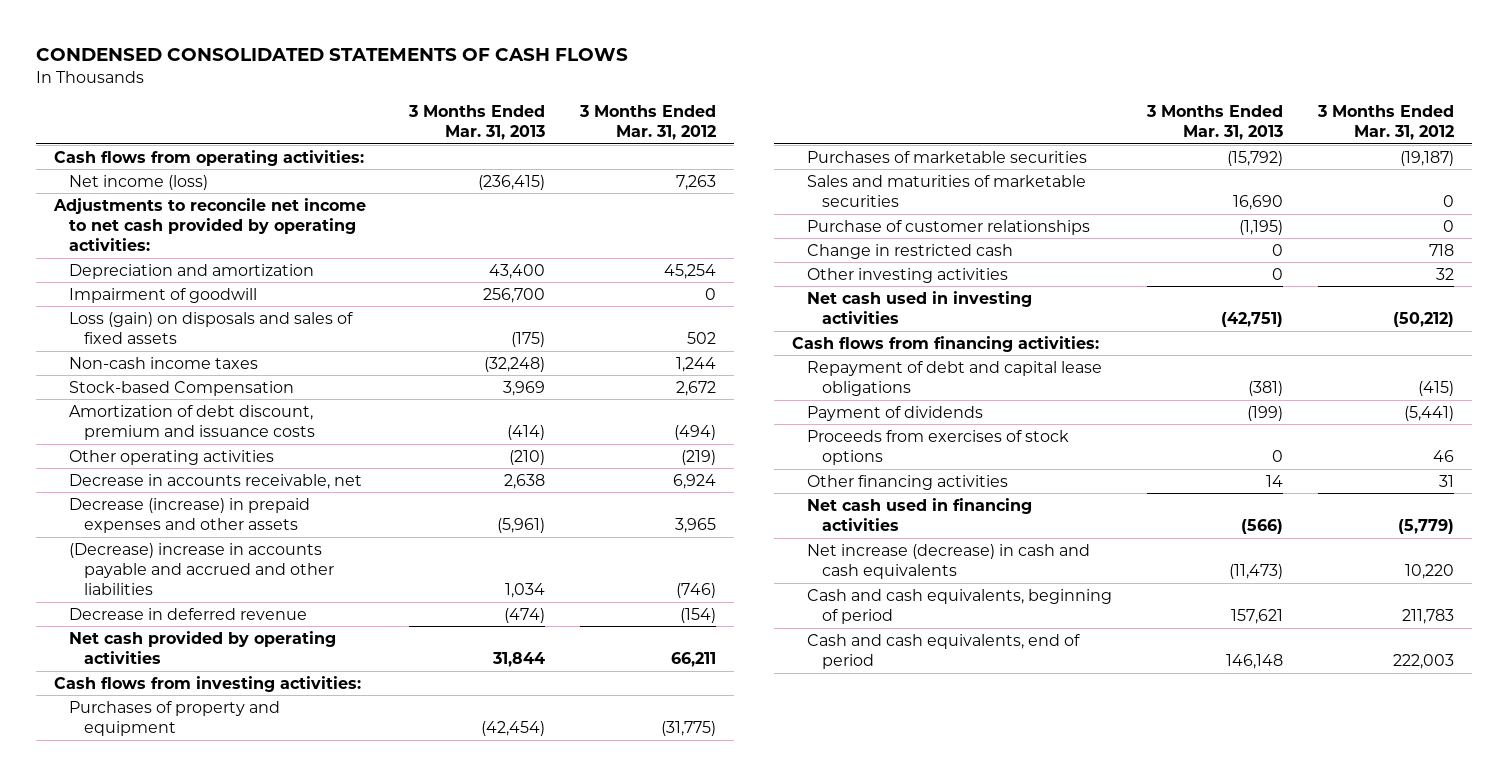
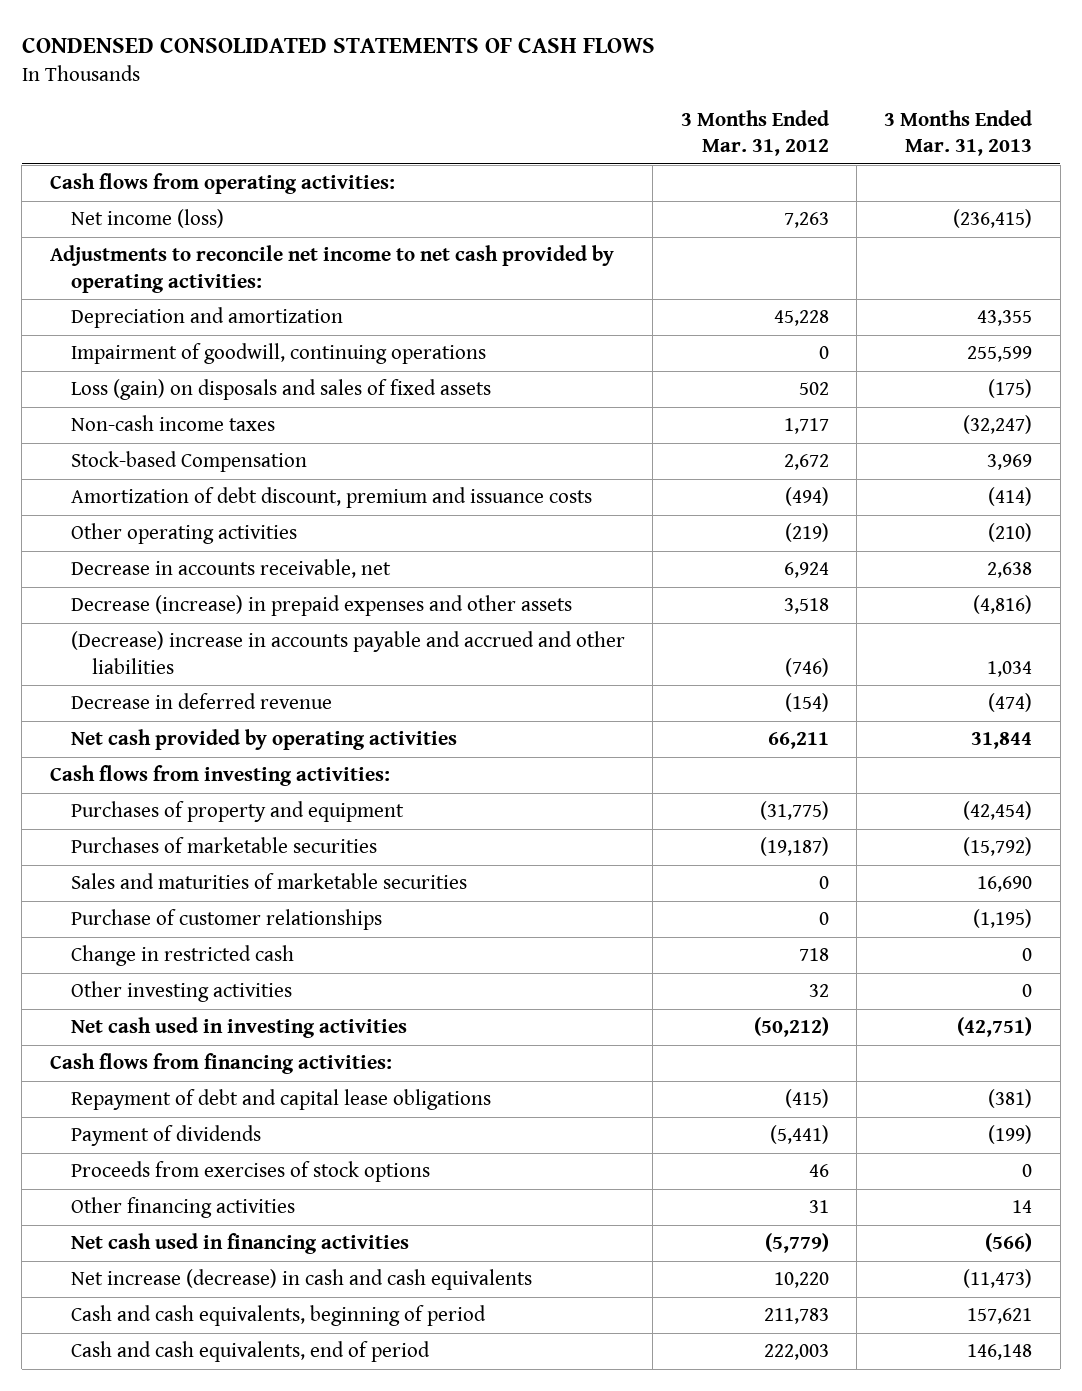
- | 3 Months Ended Mar. 31, 2013 | 3 Months Ended Mar. 31, 2012
+ | 3 Months Ended Mar. 31, 2012 | 3 Months Ended Mar. 31, 2013
- Depreciation and amortization | 43,400 | 45,254
- Impairment of goodwill | 256,700 | 0
+ Depreciation and amortization | 45,228 | 43,355
+ Impairment of goodwill, continuing operations | 0 | 255,599
- Non-cash income taxes | (32,248) | 1,244
+ Non-cash income taxes | 1,717 | (32,247)
- Decrease (increase) in prepaid expenses and other assets | (5,961) | 3,965
+ Decrease (increase) in prepaid expenses and other assets | 3,518 | (4,816)

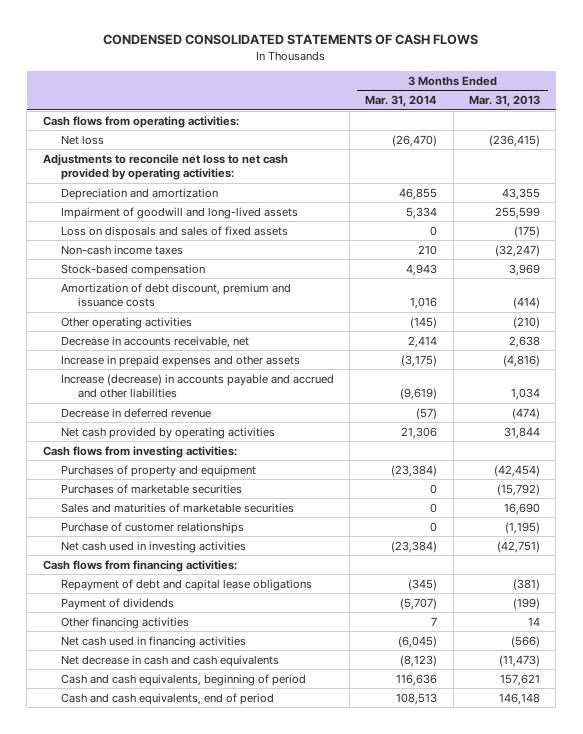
- | 3 Months Ended Mar. 31, 2012 | 3 Months Ended Mar. 31, 2013
+ | 3 Months Ended Mar. 31, 2014 | 3 Months Ended Mar. 31, 2013
- Net income (loss) | 7,263 | (236,415)
- Adjustments to reconcile net income to net cash provided by operating activities:
+ Net loss | (26,470) | (236,415)
+ Adjustments to reconcile net loss to net cash provided by operating activities:
- Impairment of goodwill, continuing operations | 0 | 255,599
- Loss (gain) on disposals and sales of fixed assets | 502 | (175)
+ Impairment of goodwill and long-lived assets | 5,334 | 255,599
+ Loss on disposals and sales of fixed assets | 0 | (175)
- Stock-based Compensation | 2,672 | 3,969
+ Stock-based compensation | 4,943 | 3,969
- Decrease (increase) in prepaid expenses and other assets | 3,518 | (4,816)
- (Decrease) increase in accounts payable and accrued and other liabilities | (746) | 1,034
+ Increase in prepaid expenses and other assets | (3,175) | (4,816)
+ Increase (decrease) in accounts payable and accrued and other liabilities | (9,619) | 1,034
- Change in restricted cash | 718 | 0
- Other investing activities | 32 | 0
- Proceeds from exercises of stock options | 46 | 0
- Net increase (decrease) in cash and cash equivalents | 10,220 | (11,473)
+ Net decrease in cash and cash equivalents | (8,123) | (11,473)

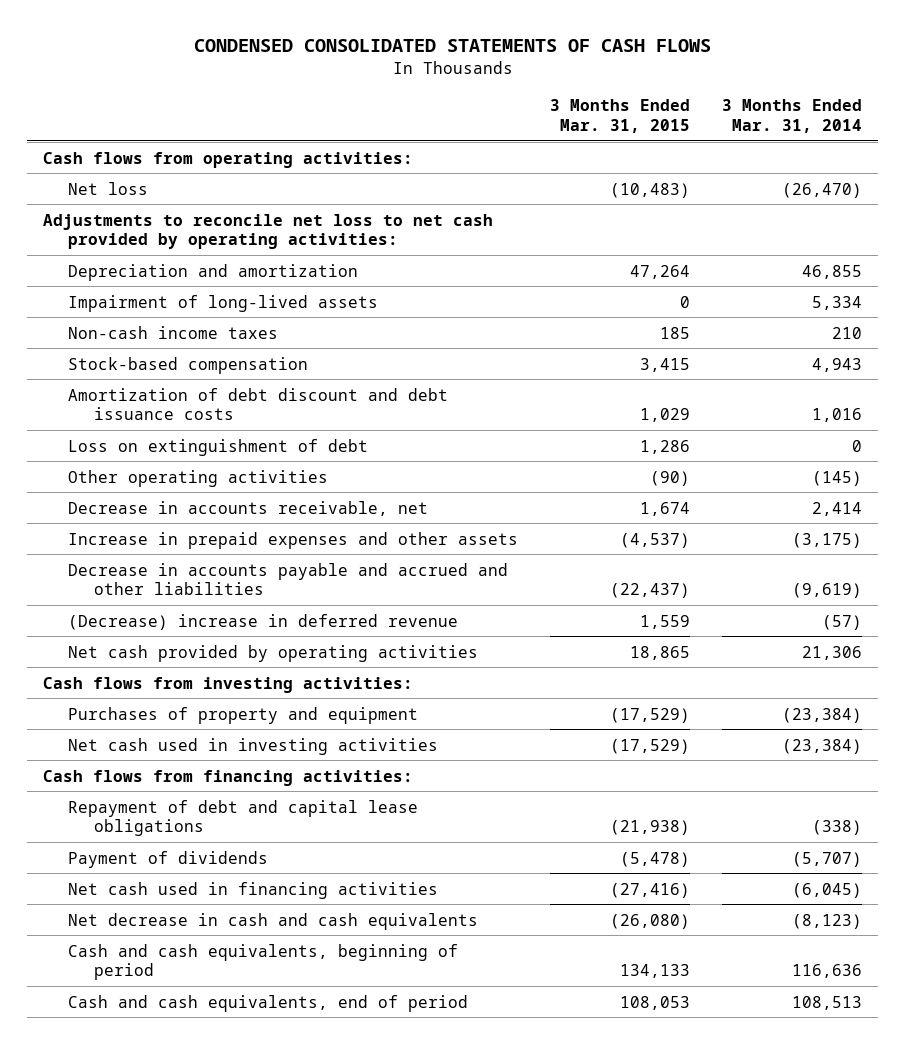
- | 3 Months Ended Mar. 31, 2014 | 3 Months Ended Mar. 31, 2013
+ | 3 Months Ended Mar. 31, 2015 | 3 Months Ended Mar. 31, 2014
- Impairment of goodwill and long-lived assets | 5,334 | 255,599
- Loss on disposals and sales of fixed assets | 0 | (175)
+ Impairment of long-lived assets | 0 | 5,334
- Amortization of debt discount, premium and issuance costs | 1,016 | (414)
+ Amortization of debt discount and debt issuance costs | 1,029 | 1,016
+ Loss on extinguishment of debt | 1,286 | 0
- Increase (decrease) in accounts payable and accrued and other liabilities | (9,619) | 1,034
- Decrease in deferred revenue | (57) | (474)
+ Decrease in accounts payable and accrued and other liabilities | (22,437) | (9,619)
+ (Decrease) increase in deferred revenue | 1,559 | (57)
- Purchases of marketable securities | 0 | (15,792)
- Sales and maturities of marketable securities | 0 | 16,690
- Purchase of customer relationships | 0 | (1,195)
- Repayment of debt and capital lease obligations | (345) | (381)
+ Repayment of debt and capital lease obligations | (21,938) | (338)
- Other financing activities | 7 | 14

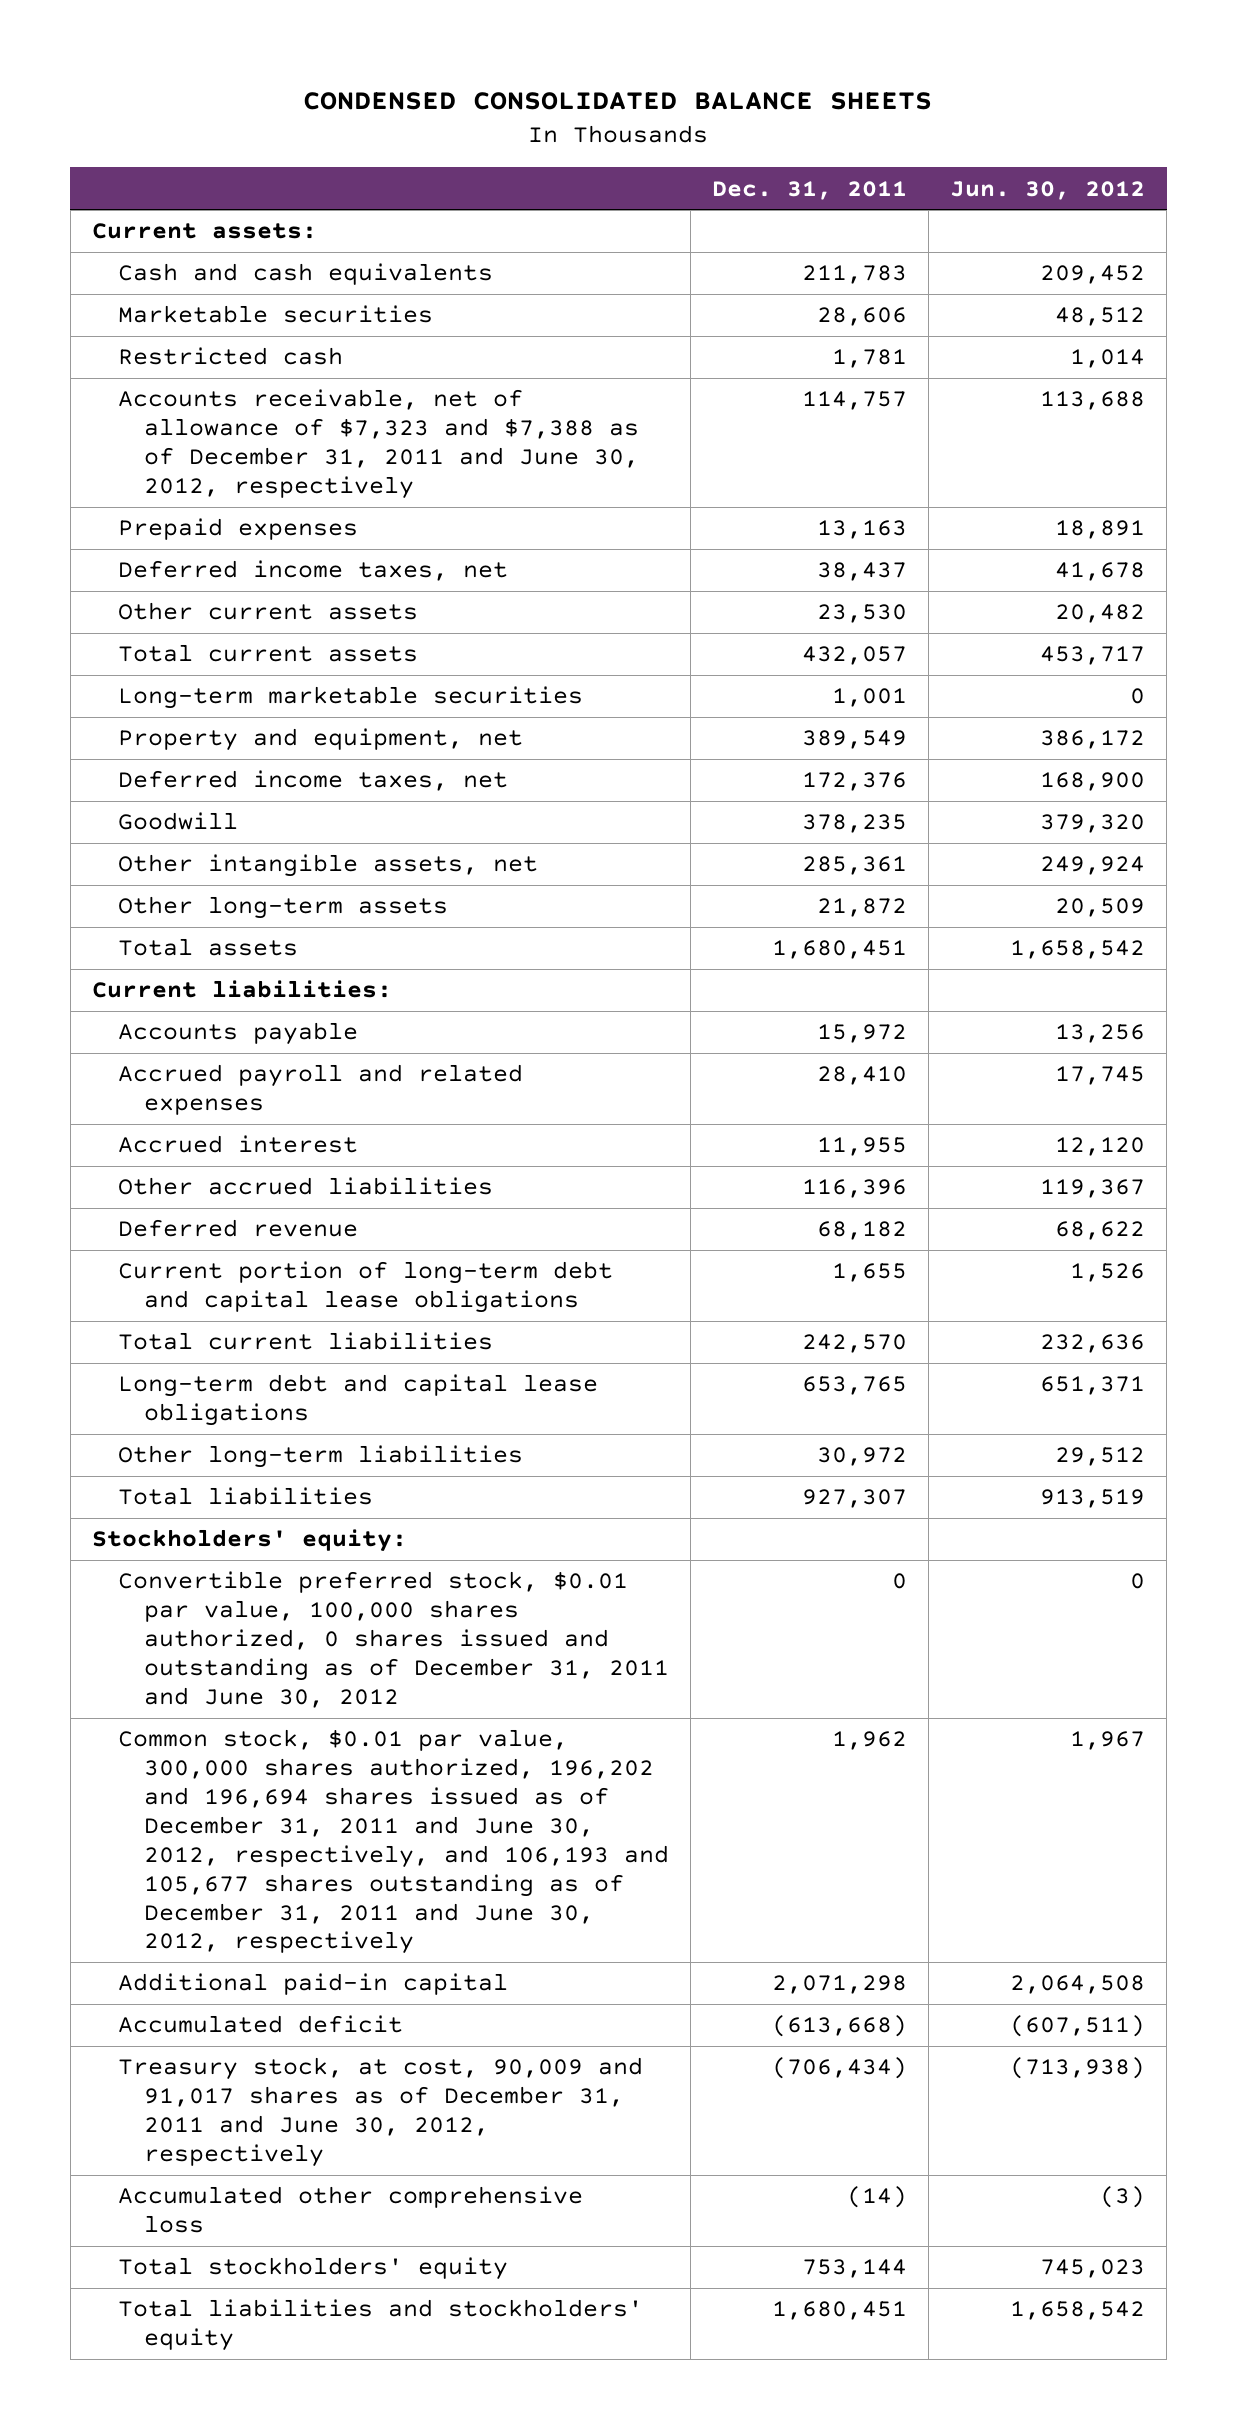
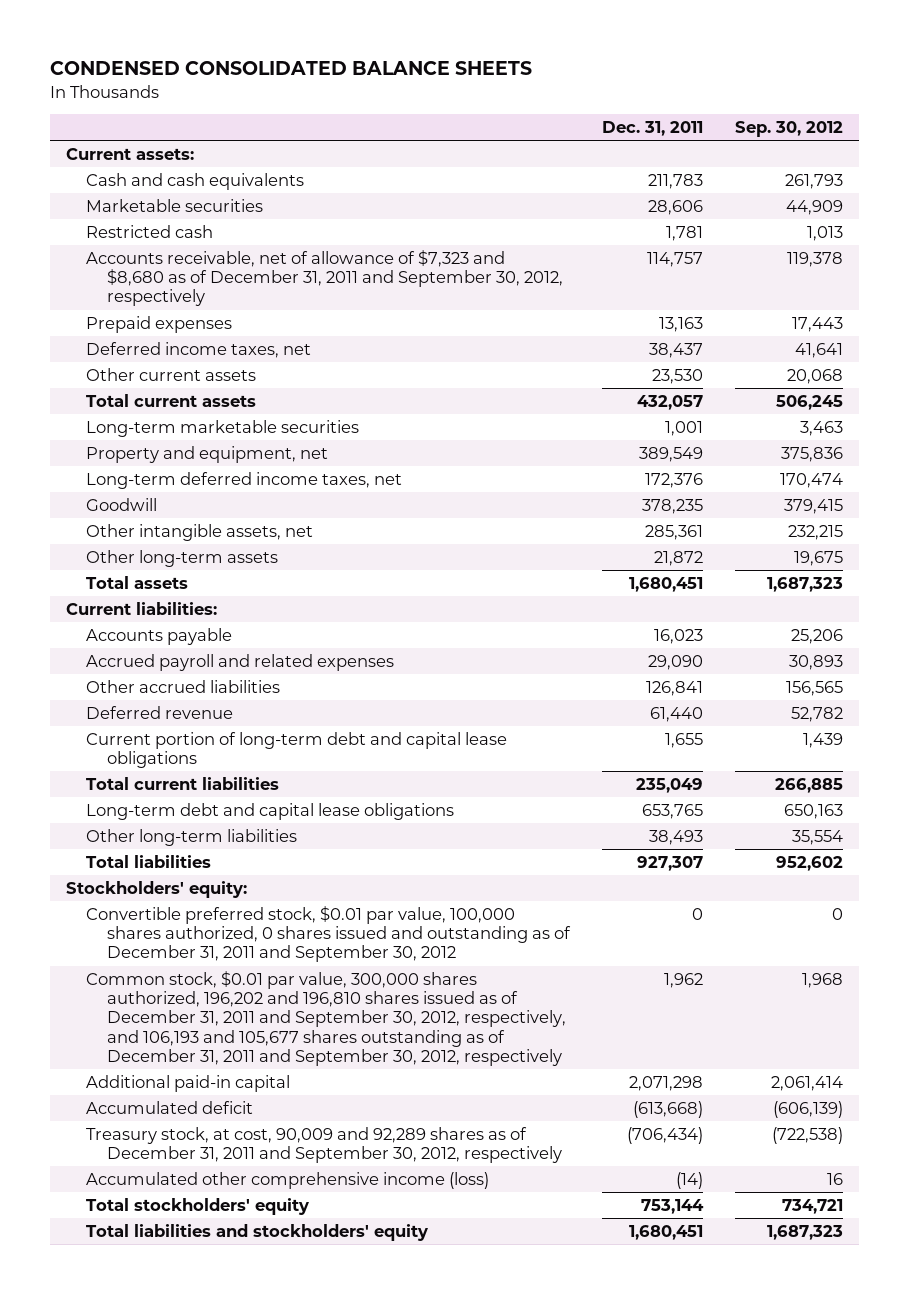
- | Dec. 31, 2011 | Jun. 30, 2012
+ | Dec. 31, 2011 | Sep. 30, 2012
- Accounts receivable, net of allowance of $7,323 and $7,388 as of December 31, 2011 and June 30, 2012, respectively | 114,757 | 113,688
+ Accounts receivable, net of allowance of $7,323 and $8,680 as of December 31, 2011 and September 30, 2012, respectively | 114,757 | 119,378
- Deferred income taxes, net | 172,376 | 168,900
+ Long-term deferred income taxes, net | 172,376 | 170,474
- Accounts payable | 15,972 | 13,256
- Accrued payroll and related expenses | 28,410 | 17,745
- Accrued interest | 11,955 | 12,120
- Other accrued liabilities | 116,396 | 119,367
- Deferred revenue | 68,182 | 68,622
+ Accounts payable | 16,023 | 25,206
+ Accrued payroll and related expenses | 29,090 | 30,893
+ Other accrued liabilities | 126,841 | 156,565
+ Deferred revenue | 61,440 | 52,782
- Total current liabilities | 242,570 | 232,636
+ Total current liabilities | 235,049 | 266,885
- Other long-term liabilities | 30,972 | 29,512
+ Other long-term liabilities | 38,493 | 35,554
- Convertible preferred stock, $0.01 par value, 100,000 shares authorized, 0 shares issued and outstanding as of December 31, 2011 and June 30, 2012 | 0 | 0
- Common stock, $0.01 par value, 300,000 shares authorized, 196,202 and 196,694 shares issued as of December 31, 2011 and June 30, 2012, respectively, and 106,193 and 105,677 shares outstanding as of December 31, 2011 and June 30, 2012, respectively | 1,962 | 1,967
+ Convertible preferred stock, $0.01 par value, 100,000 shares authorized, 0 shares issued and outstanding as of December 31, 2011 and September 30, 2012 | 0 | 0
+ Common stock, $0.01 par value, 300,000 shares authorized, 196,202 and 196,810 shares issued as of December 31, 2011 and September 30, 2012, respectively, and 106,193 and 105,677 shares outstanding as of December 31, 2011 and September 30, 2012, respectively | 1,962 | 1,968
- Treasury stock, at cost, 90,009 and 91,017 shares as of December 31, 2011 and June 30, 2012, respectively | (706,434) | (713,938)
- Accumulated other comprehensive loss | (14) | (3)
+ Treasury stock, at cost, 90,009 and 92,289 shares as of December 31, 2011 and September 30, 2012, respectively | (706,434) | (722,538)
+ Accumulated other comprehensive income (loss) | (14) | 16

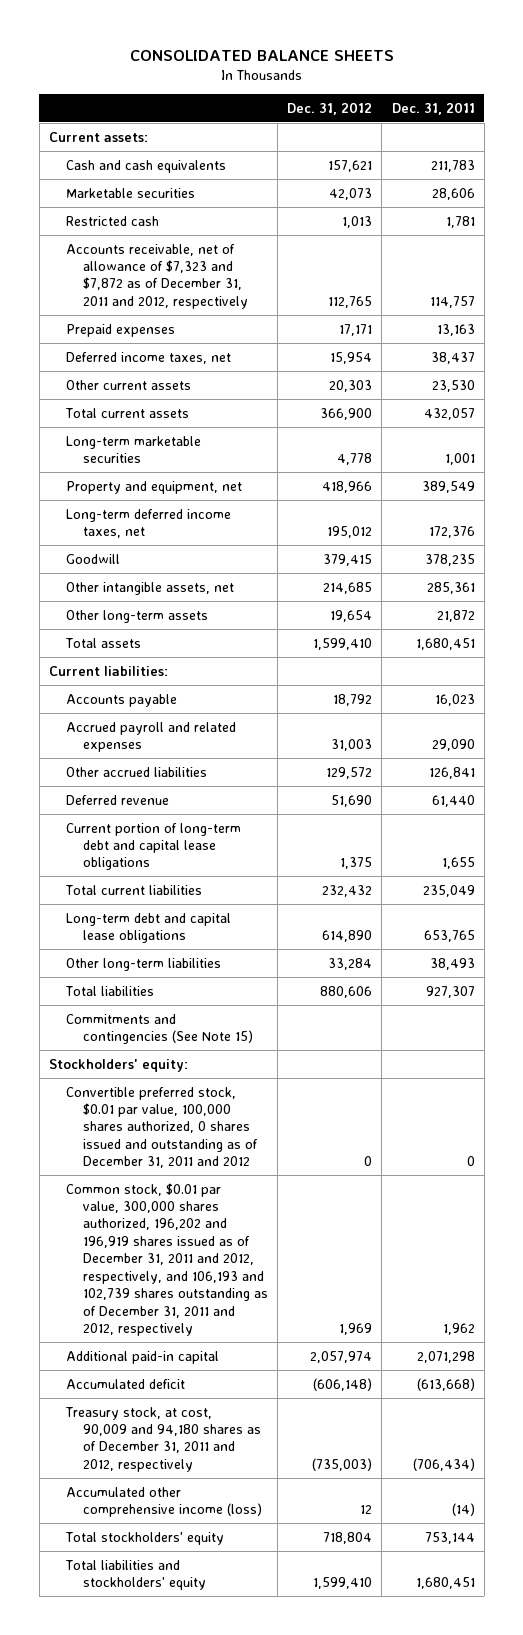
- CONDENSED CONSOLIDATED BALANCE SHEETS
+ CONSOLIDATED BALANCE SHEETS
- | Dec. 31, 2011 | Sep. 30, 2012
+ | Dec. 31, 2012 | Dec. 31, 2011
- Accounts receivable, net of allowance of $7,323 and $8,680 as of December 31, 2011 and September 30, 2012, respectively | 114,757 | 119,378
+ Accounts receivable, net of allowance of $7,323 and $7,872 as of December 31, 2011 and 2012, respectively | 112,765 | 114,757
+ Commitments and contingencies (See Note 15)
- Convertible preferred stock, $0.01 par value, 100,000 shares authorized, 0 shares issued and outstanding as of December 31, 2011 and September 30, 2012 | 0 | 0
- Common stock, $0.01 par value, 300,000 shares authorized, 196,202 and 196,810 shares issued as of December 31, 2011 and September 30, 2012, respectively, and 106,193 and 105,677 shares outstanding as of December 31, 2011 and September 30, 2012, respectively | 1,962 | 1,968
+ Convertible preferred stock, $0.01 par value, 100,000 shares authorized, 0 shares issued and outstanding as of December 31, 2011 and 2012 | 0 | 0
+ Common stock, $0.01 par value, 300,000 shares authorized, 196,202 and 196,919 shares issued as of December 31, 2011 and 2012, respectively, and 106,193 and 102,739 shares outstanding as of December 31, 2011 and 2012, respectively | 1,969 | 1,962
- Treasury stock, at cost, 90,009 and 92,289 shares as of December 31, 2011 and September 30, 2012, respectively | (706,434) | (722,538)
+ Treasury stock, at cost, 90,009 and 94,180 shares as of December 31, 2011 and 2012, respectively | (735,003) | (706,434)

